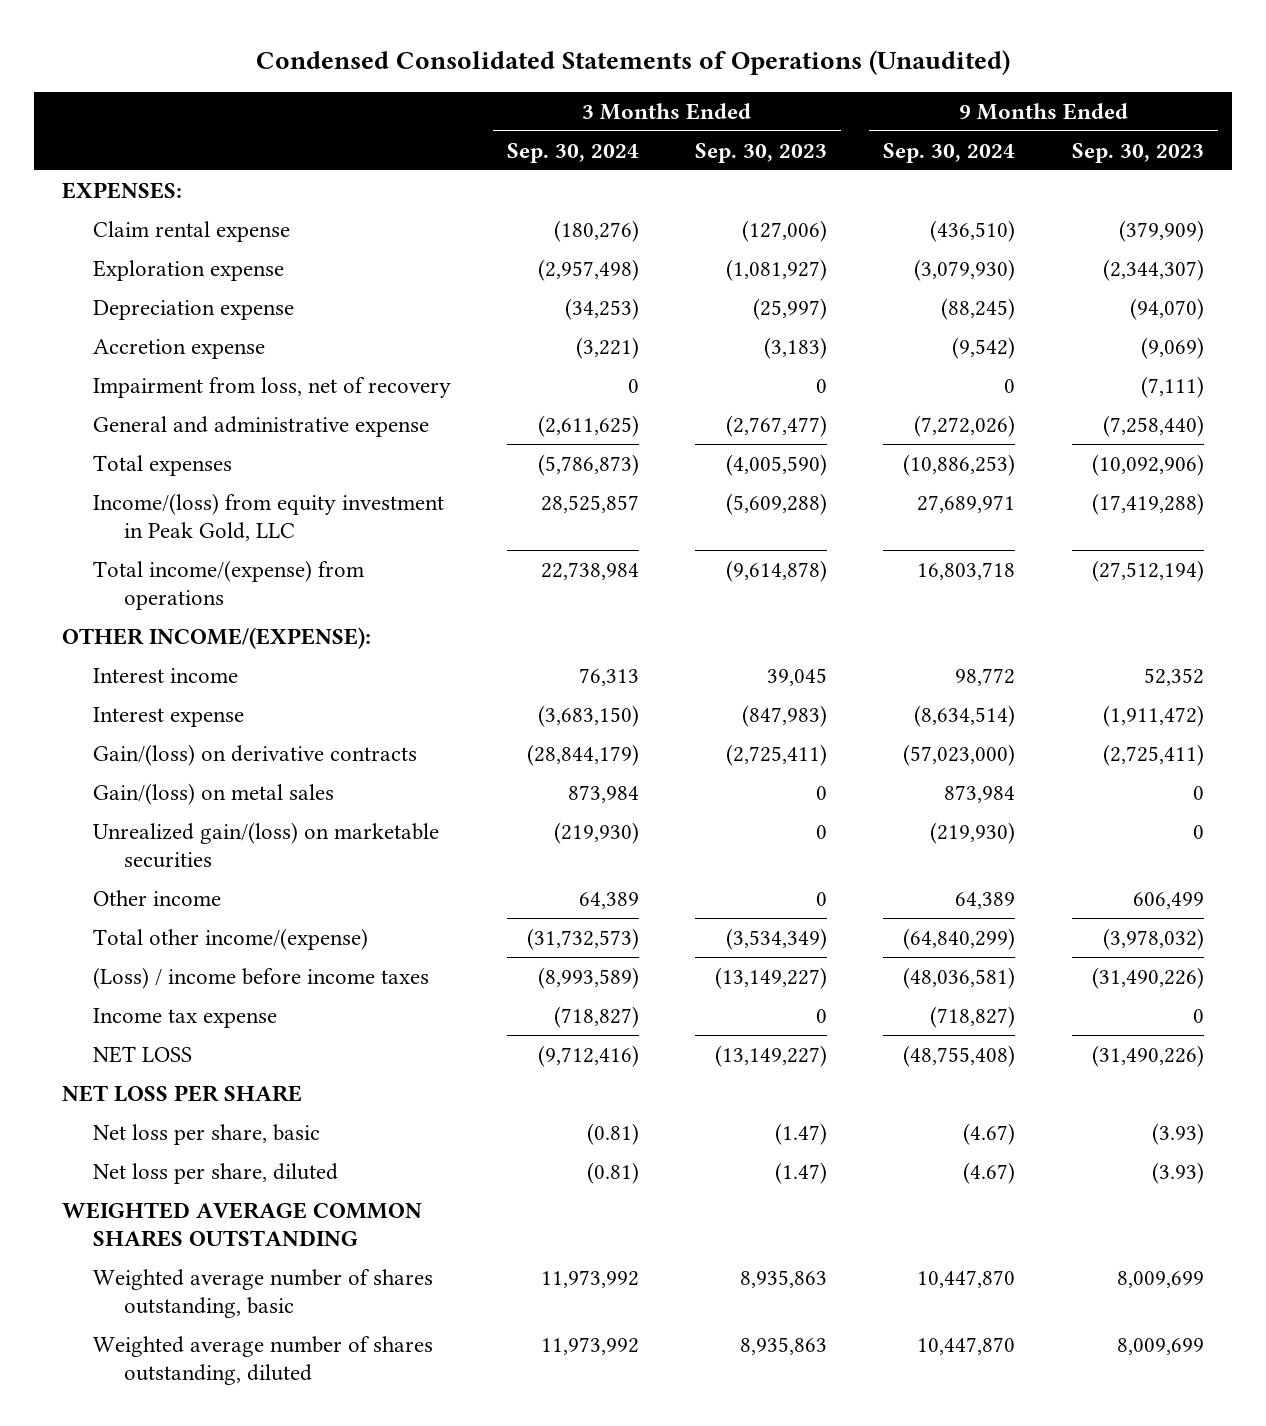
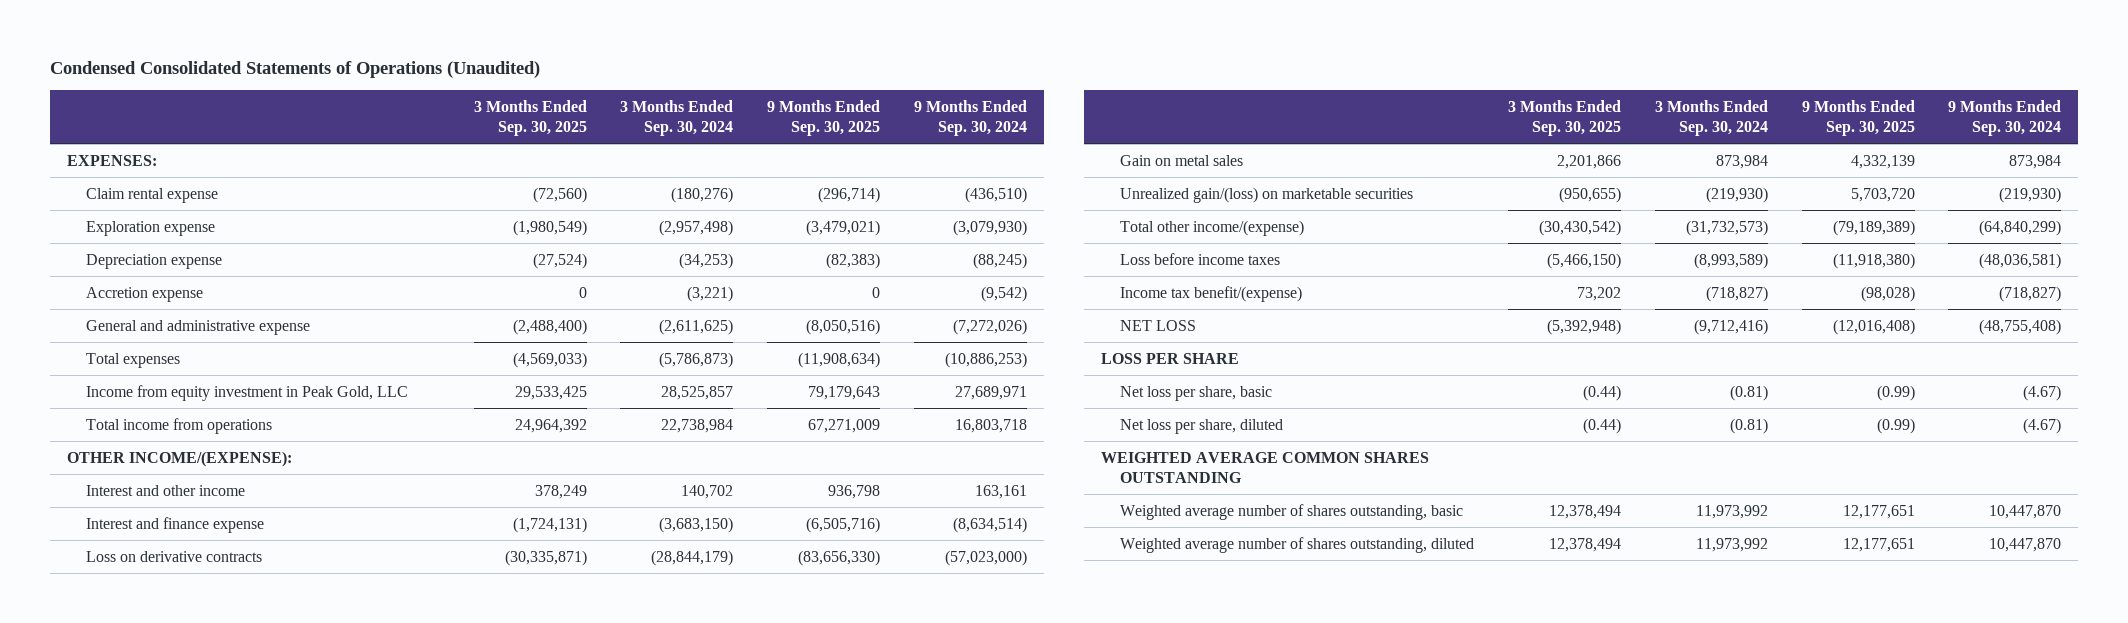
- | 3 Months Ended Sep. 30, 2024 | 3 Months Ended Sep. 30, 2023 | 9 Months Ended Sep. 30, 2024 | 9 Months Ended Sep. 30, 2023
+ | 3 Months Ended Sep. 30, 2025 | 3 Months Ended Sep. 30, 2024 | 9 Months Ended Sep. 30, 2025 | 9 Months Ended Sep. 30, 2024
- Impairment from loss, net of recovery | 0 | 0 | 0 | (7,111)
- Income/(loss) from equity investment in Peak Gold, LLC | 28,525,857 | (5,609,288) | 27,689,971 | (17,419,288)
- Total income/(expense) from operations | 22,738,984 | (9,614,878) | 16,803,718 | (27,512,194)
+ Income from equity investment in Peak Gold, LLC | 29,533,425 | 28,525,857 | 79,179,643 | 27,689,971
+ Total income from operations | 24,964,392 | 22,738,984 | 67,271,009 | 16,803,718
- Interest income | 76,313 | 39,045 | 98,772 | 52,352
- Interest expense | (3,683,150) | (847,983) | (8,634,514) | (1,911,472)
- Gain/(loss) on derivative contracts | (28,844,179) | (2,725,411) | (57,023,000) | (2,725,411)
- Gain/(loss) on metal sales | 873,984 | 0 | 873,984 | 0
+ Interest and other income | 378,249 | 140,702 | 936,798 | 163,161
+ Interest and finance expense | (1,724,131) | (3,683,150) | (6,505,716) | (8,634,514)
+ Loss on derivative contracts | (30,335,871) | (28,844,179) | (83,656,330) | (57,023,000)
+ Gain on metal sales | 2,201,866 | 873,984 | 4,332,139 | 873,984
- Other income | 64,389 | 0 | 64,389 | 606,499
- (Loss) / income before income taxes | (8,993,589) | (13,149,227) | (48,036,581) | (31,490,226)
- Income tax expense | (718,827) | 0 | (718,827) | 0
+ Loss before income taxes | (5,466,150) | (8,993,589) | (11,918,380) | (48,036,581)
+ Income tax benefit/(expense) | 73,202 | (718,827) | (98,028) | (718,827)
- NET LOSS PER SHARE
+ LOSS PER SHARE

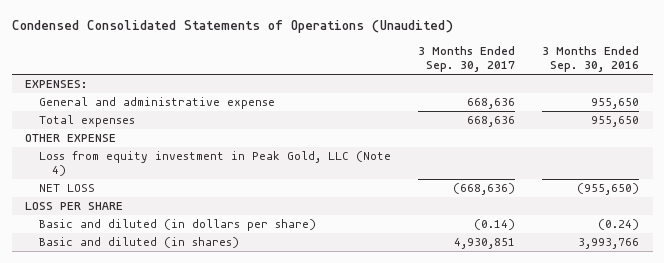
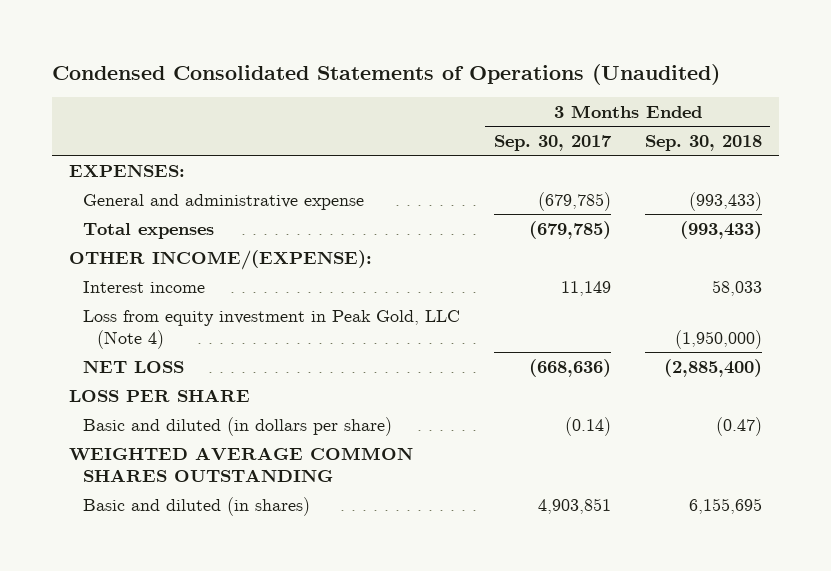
- | 3 Months Ended Sep. 30, 2017 | 3 Months Ended Sep. 30, 2016
+ | 3 Months Ended Sep. 30, 2017 | 3 Months Ended Sep. 30, 2018
- General and administrative expense | 668,636 | 955,650
- Total expenses | 668,636 | 955,650
- OTHER EXPENSE
+ General and administrative expense | (679,785) | (993,433)
+ Total expenses | (679,785) | (993,433)
+ OTHER INCOME/(EXPENSE):
+ Interest income | 11,149 | 58,033
- Basic and diluted (in shares) | 4,930,851 | 3,993,766
+ WEIGHTED AVERAGE COMMON SHARES OUTSTANDING
+ Basic and diluted (in shares) | 4,903,851 | 6,155,695

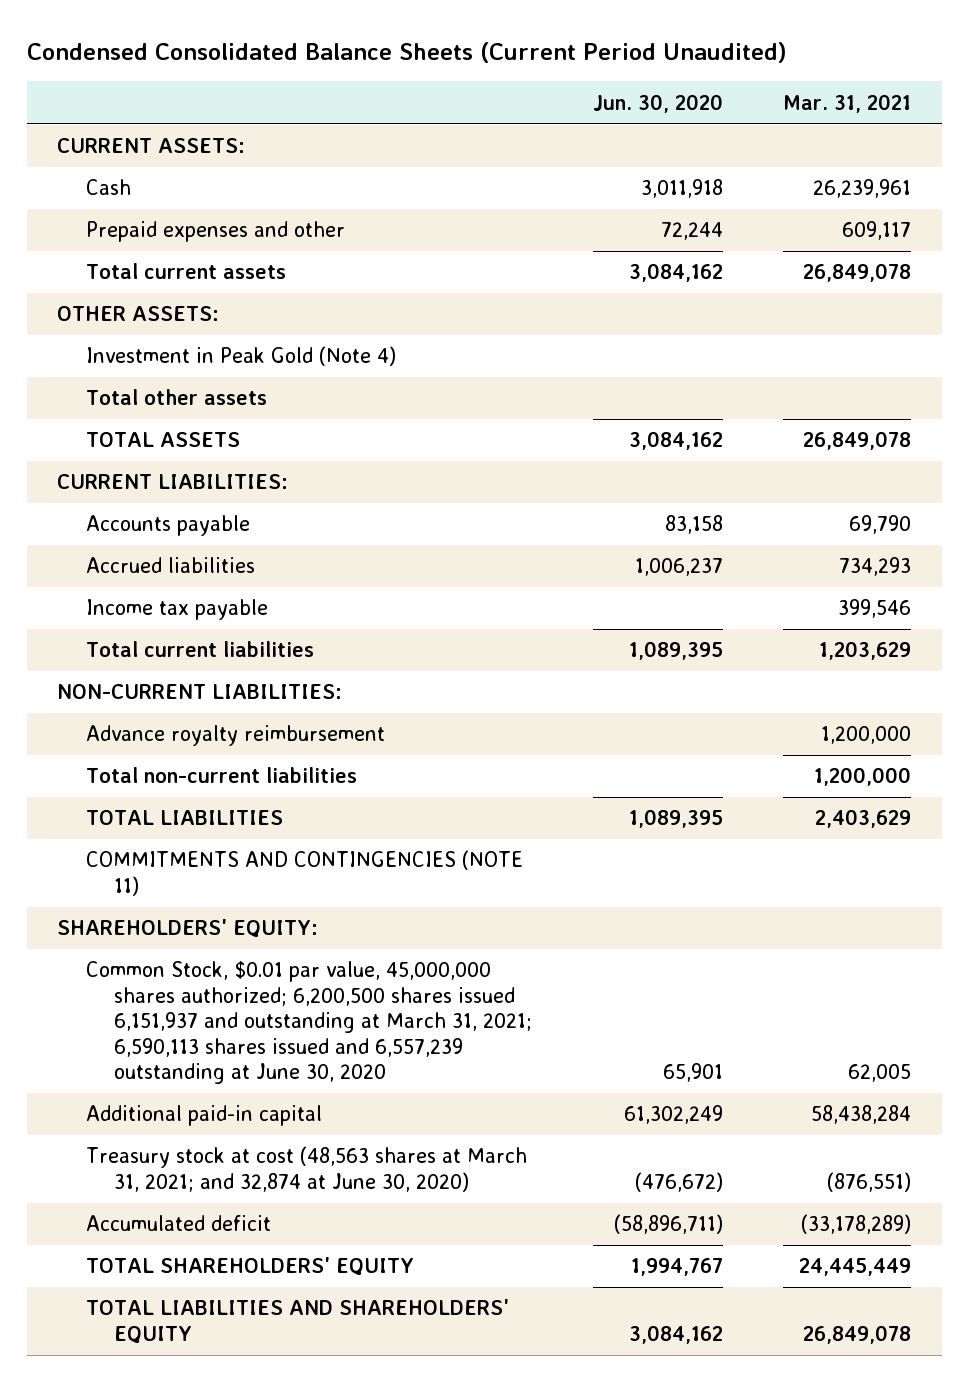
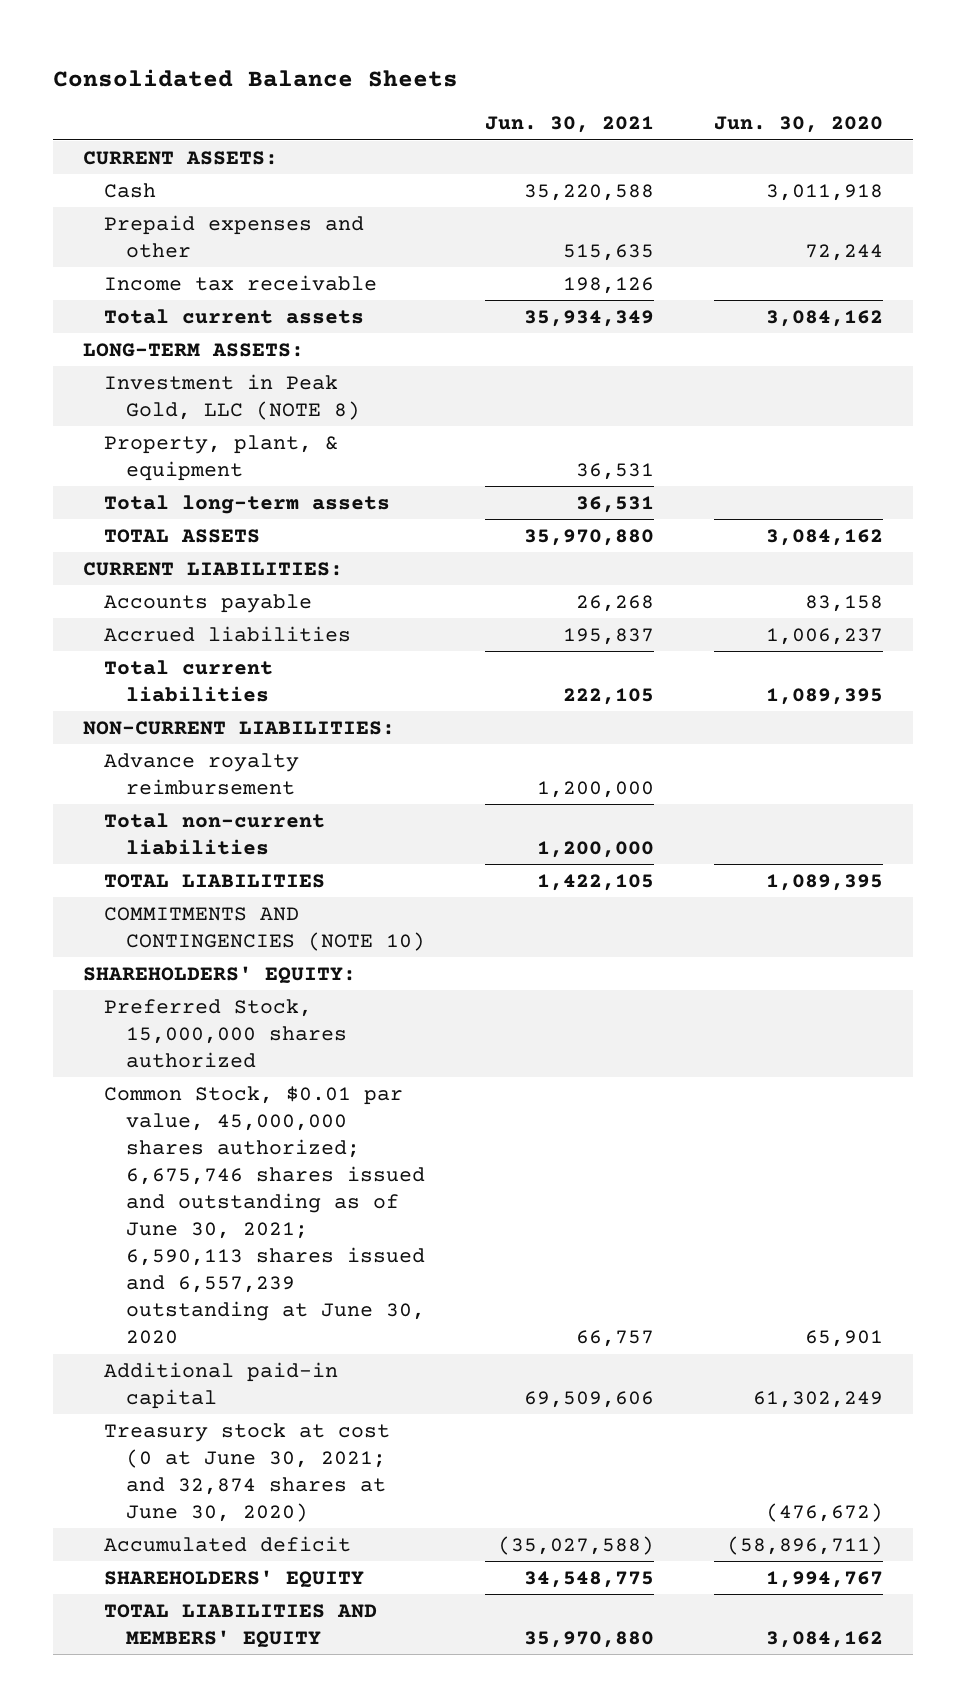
- Condensed Consolidated Balance Sheets (Current Period Unaudited)
+ Consolidated Balance Sheets
- | Jun. 30, 2020 | Mar. 31, 2021
+ | Jun. 30, 2021 | Jun. 30, 2020
+ Income tax receivable | 198,126 |
- OTHER ASSETS:
- Investment in Peak Gold (Note 4)
- Total other assets
+ LONG-TERM ASSETS:
+ Investment in Peak Gold, LLC (NOTE 8)
+ Property, plant, & equipment | 36,531 |
+ Total long-term assets | 36,531 |
- Income tax payable | | 399,546
- COMMITMENTS AND CONTINGENCIES (NOTE 11)
+ COMMITMENTS AND CONTINGENCIES (NOTE 10)
- Common Stock, $0.01 par value, 45,000,000 shares authorized; 6,200,500 shares issued 6,151,937 and outstanding at March 31, 2021; 6,590,113 shares issued and 6,557,239 outstanding at June 30, 2020 | 65,901 | 62,005
+ Preferred Stock, 15,000,000 shares authorized
+ Common Stock, $0.01 par value, 45,000,000 shares authorized; 6,675,746 shares issued and outstanding as of June 30, 2021; 6,590,113 shares issued and 6,557,239 outstanding at June 30, 2020 | 66,757 | 65,901
- Treasury stock at cost (48,563 shares at March 31, 2021; and 32,874 at June 30, 2020) | (476,672) | (876,551)
+ Treasury stock at cost (0 at June 30, 2021; and 32,874 shares at June 30, 2020) | | (476,672)
- TOTAL SHAREHOLDERS' EQUITY | 1,994,767 | 24,445,449
- TOTAL LIABILITIES AND SHAREHOLDERS' EQUITY | 3,084,162 | 26,849,078
+ SHAREHOLDERS' EQUITY | 34,548,775 | 1,994,767
+ TOTAL LIABILITIES AND MEMBERS' EQUITY | 35,970,880 | 3,084,162

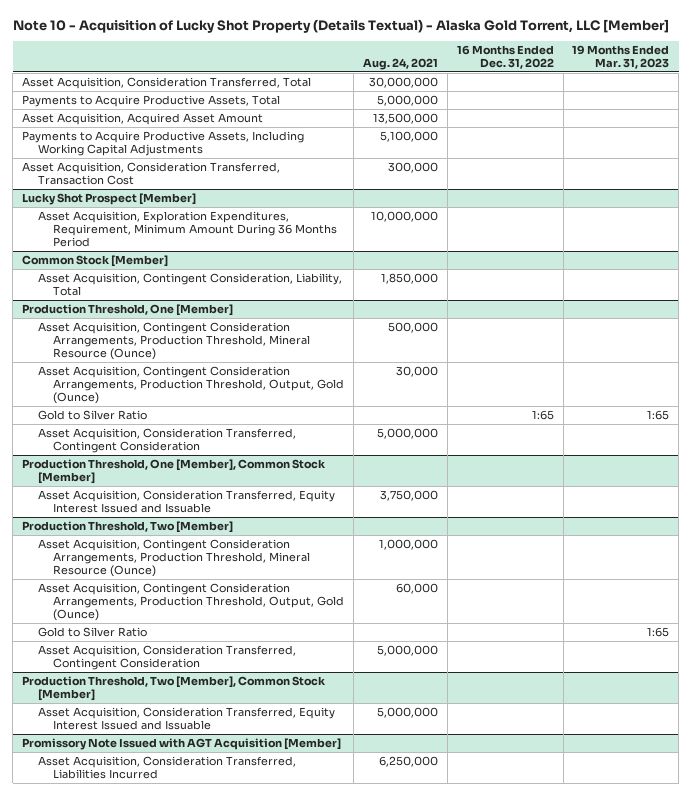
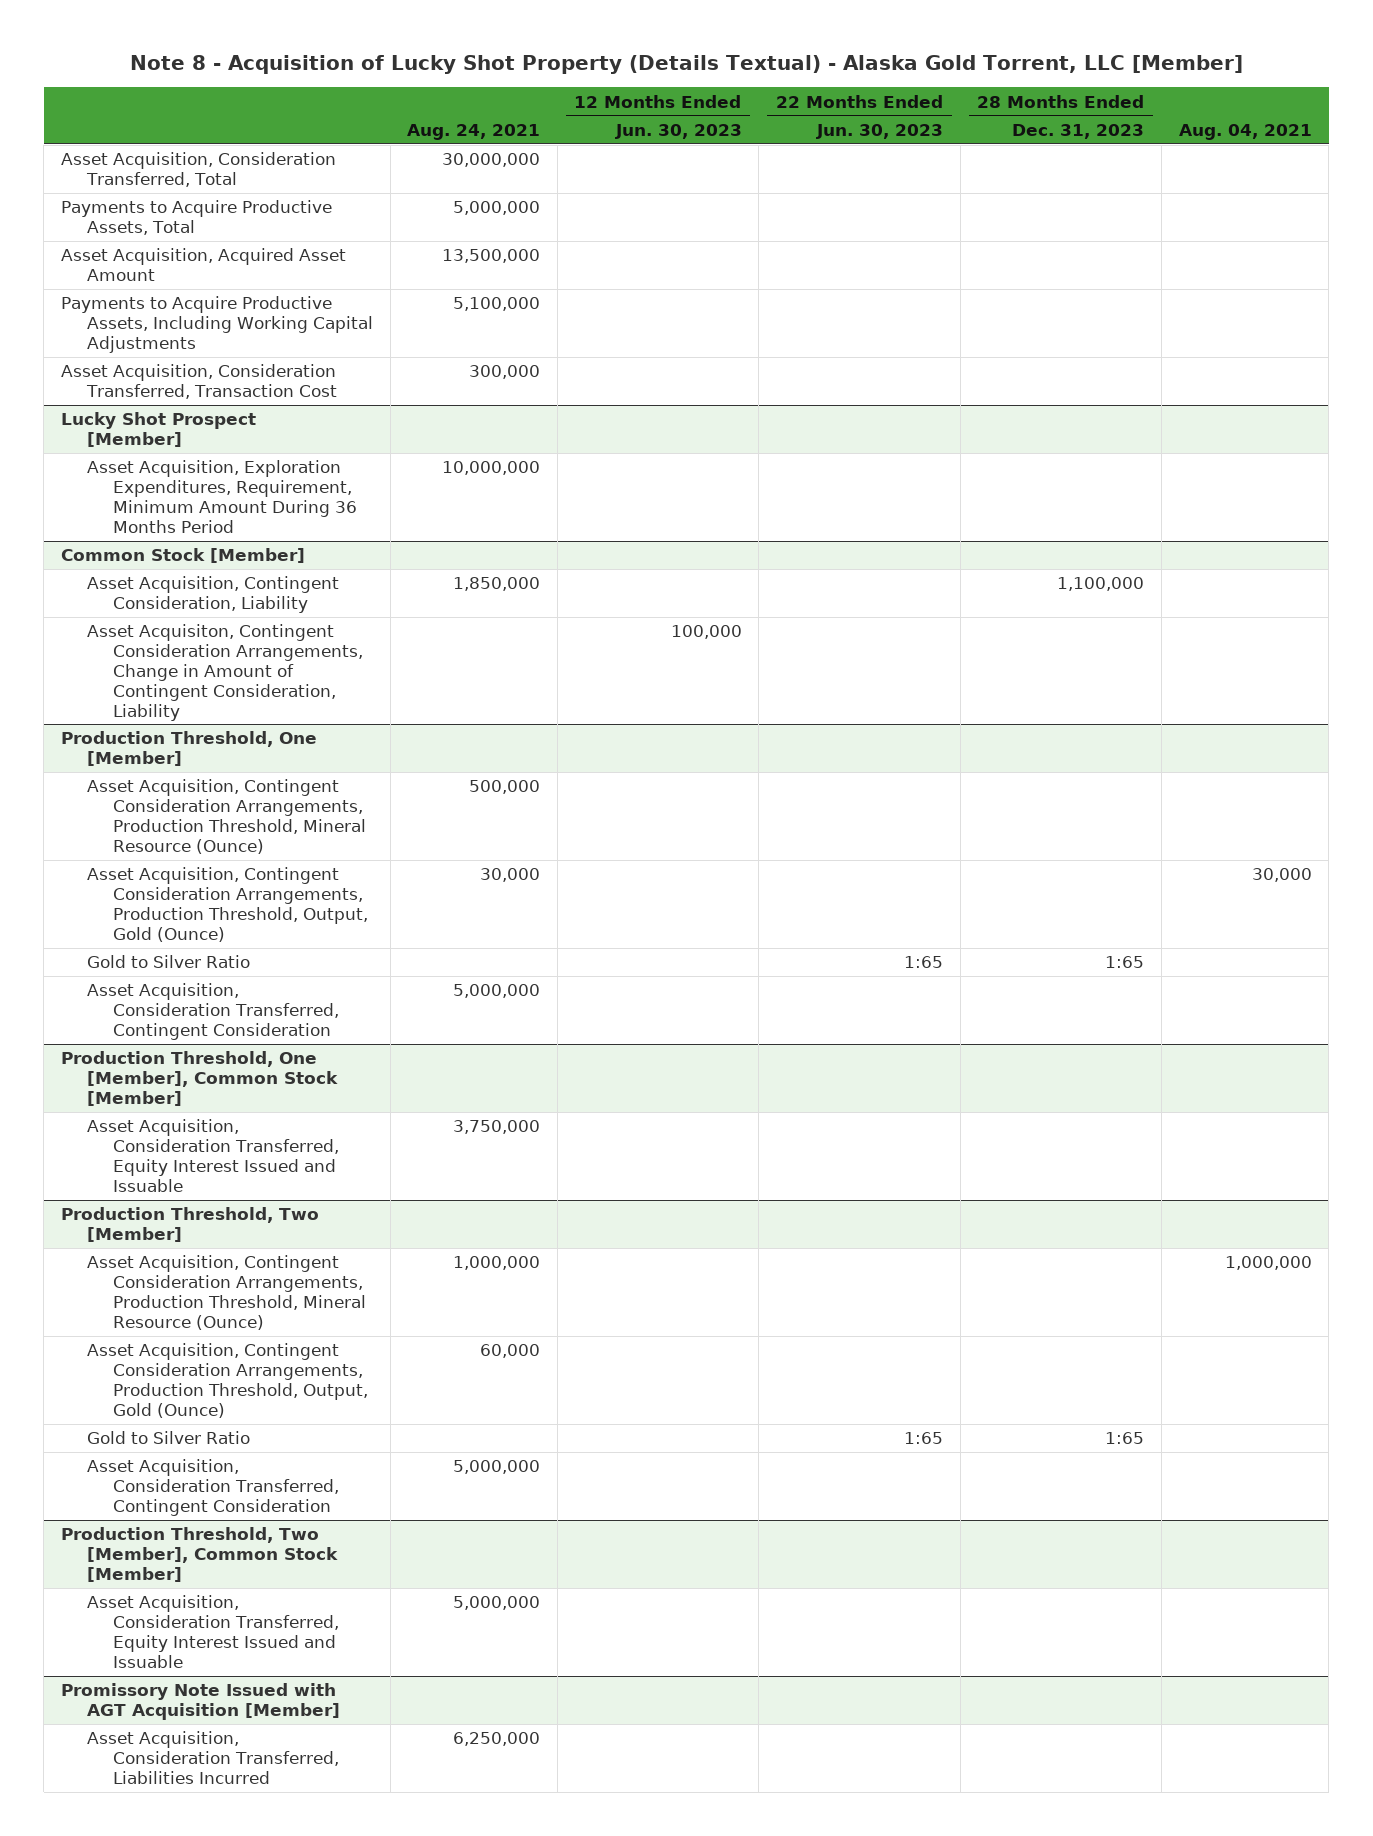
- Note 10 - Acquisition of Lucky Shot Property (Details Textual) - Alaska Gold Torrent, LLC [Member]
+ Note 8 - Acquisition of Lucky Shot Property (Details Textual) - Alaska Gold Torrent, LLC [Member]
- | Aug. 24, 2021 | 16 Months Ended Dec. 31, 2022 | 19 Months Ended Mar. 31, 2023
+ | Aug. 24, 2021 | 12 Months Ended Jun. 30, 2023 | 22 Months Ended Jun. 30, 2023 | 28 Months Ended Dec. 31, 2023 | Aug. 04, 2021
@ Common Stock [Member]
- Asset Acquisition, Contingent Consideration, Liability, Total | 1,850,000 | |
+ Asset Acquisition, Contingent Consideration, Liability | 1,850,000 | | | 1,100,000 |
+ Asset Acquisiton, Contingent Consideration Arrangements, Change in Amount of Contingent Consideration, Liability | | 100,000 | | |

